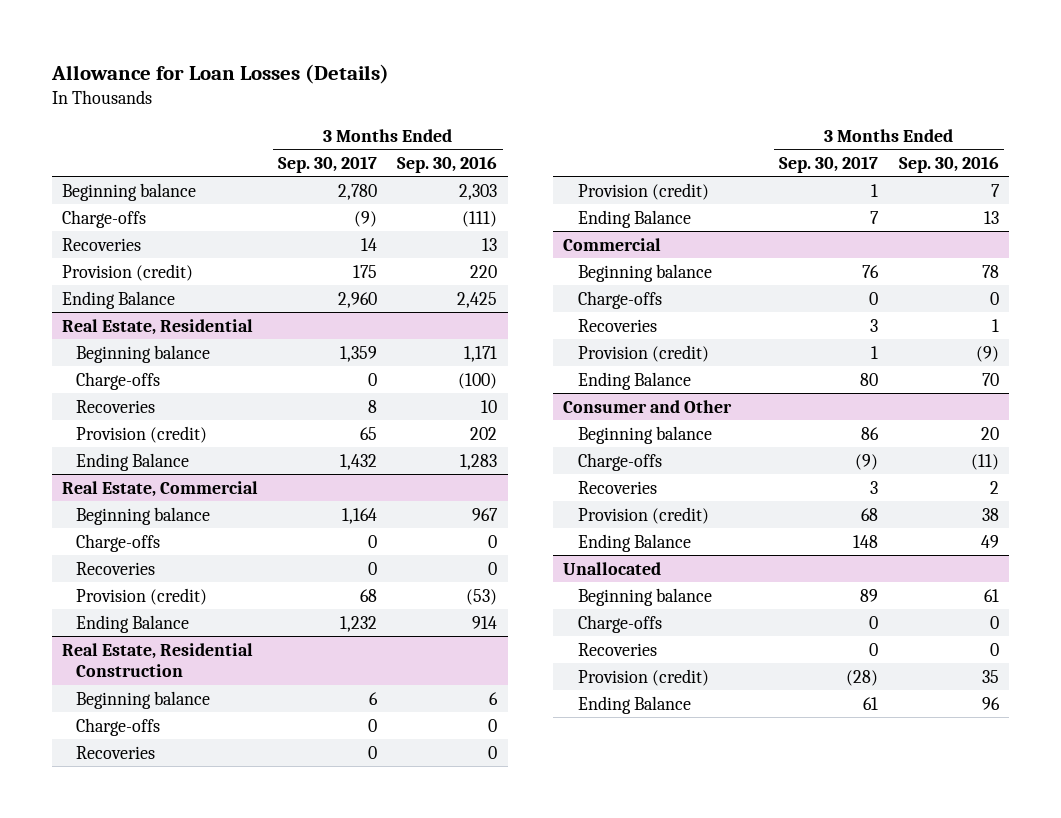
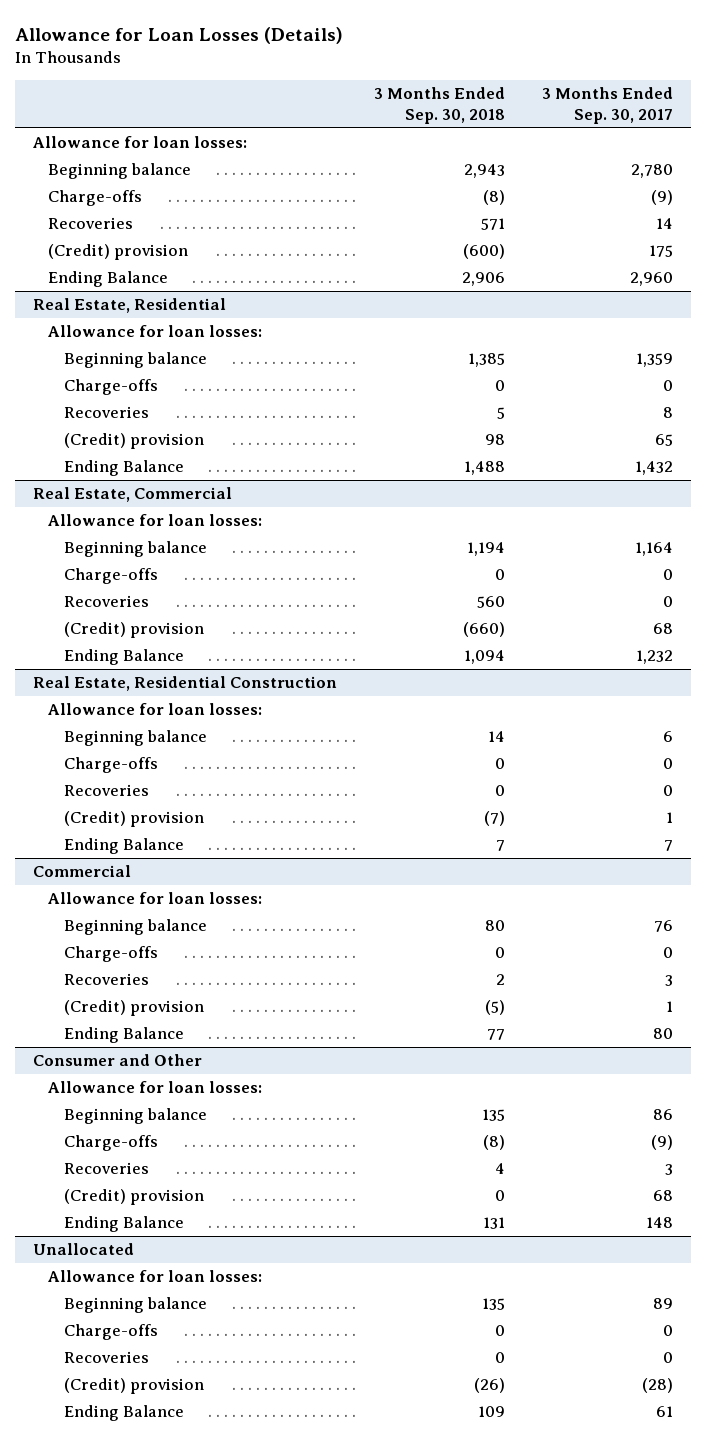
- | 3 Months Ended Sep. 30, 2017 | 3 Months Ended Sep. 30, 2016
+ | 3 Months Ended Sep. 30, 2018 | 3 Months Ended Sep. 30, 2017
+ Allowance for loan losses:
- Provision (credit) | 175 | 220
+ (Credit) provision | (600) | 175
@ Real Estate, Residential
+ Allowance for loan losses:
- Provision (credit) | 65 | 202
+ (Credit) provision | 98 | 65
@ Real Estate, Commercial
+ Allowance for loan losses:
- Provision (credit) | 68 | (53)
+ (Credit) provision | (660) | 68
@ Real Estate, Residential Construction
+ Allowance for loan losses:
- Provision (credit) | 1 | 7
+ (Credit) provision | (7) | 1
@ Commercial
+ Allowance for loan losses:
- Provision (credit) | 1 | (9)
+ (Credit) provision | (5) | 1
@ Consumer and Other
+ Allowance for loan losses:
- Provision (credit) | 68 | 38
+ (Credit) provision | 0 | 68
@ Unallocated
+ Allowance for loan losses:
- Provision (credit) | (28) | 35
+ (Credit) provision | (26) | (28)

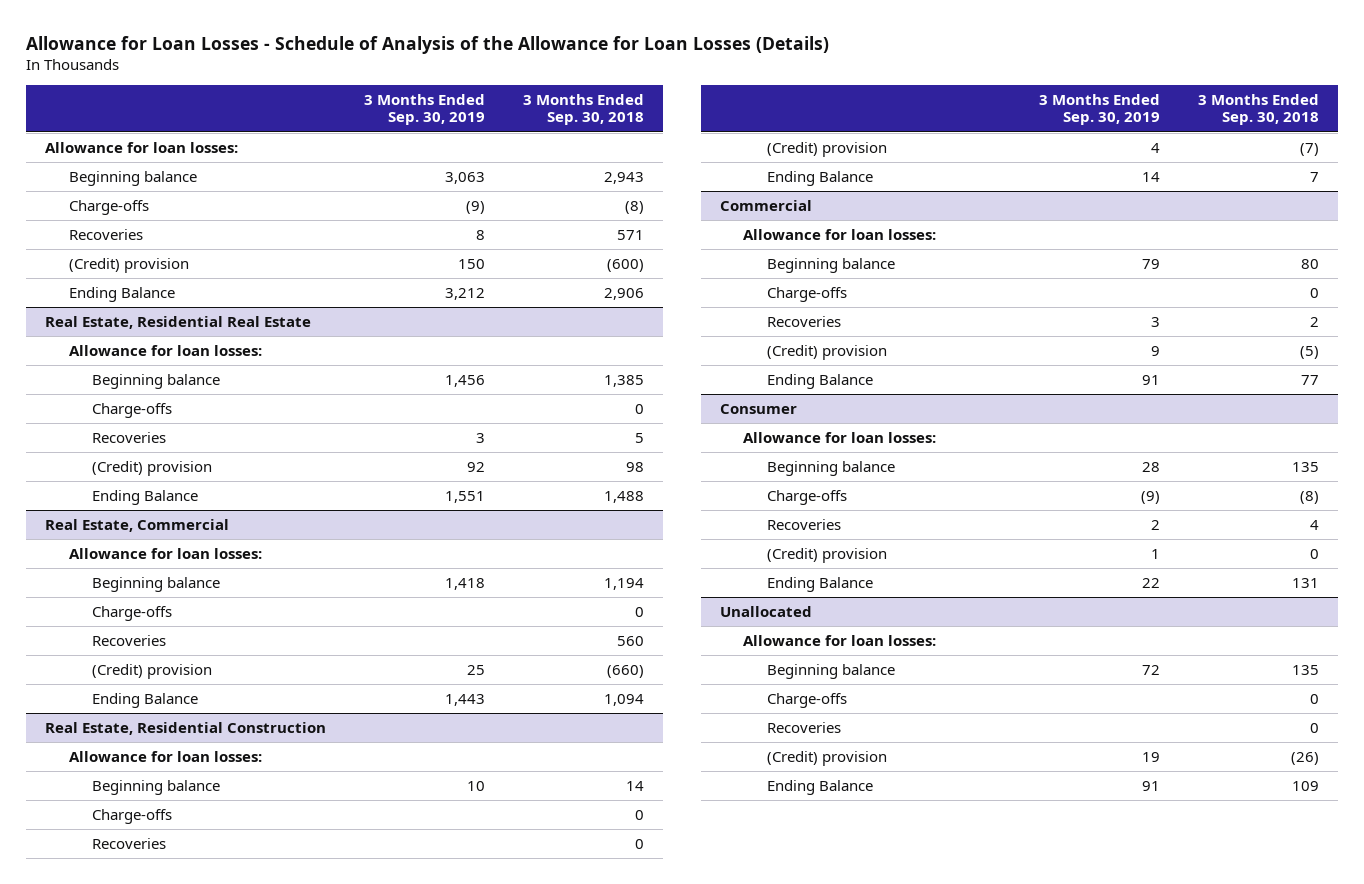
- Allowance for Loan Losses (Details)
+ Allowance for Loan Losses - Schedule of Analysis of the Allowance for Loan Losses (Details)
- | 3 Months Ended Sep. 30, 2018 | 3 Months Ended Sep. 30, 2017
+ | 3 Months Ended Sep. 30, 2019 | 3 Months Ended Sep. 30, 2018
- Real Estate, Residential
+ Real Estate, Residential Real Estate
- Consumer and Other
+ Consumer

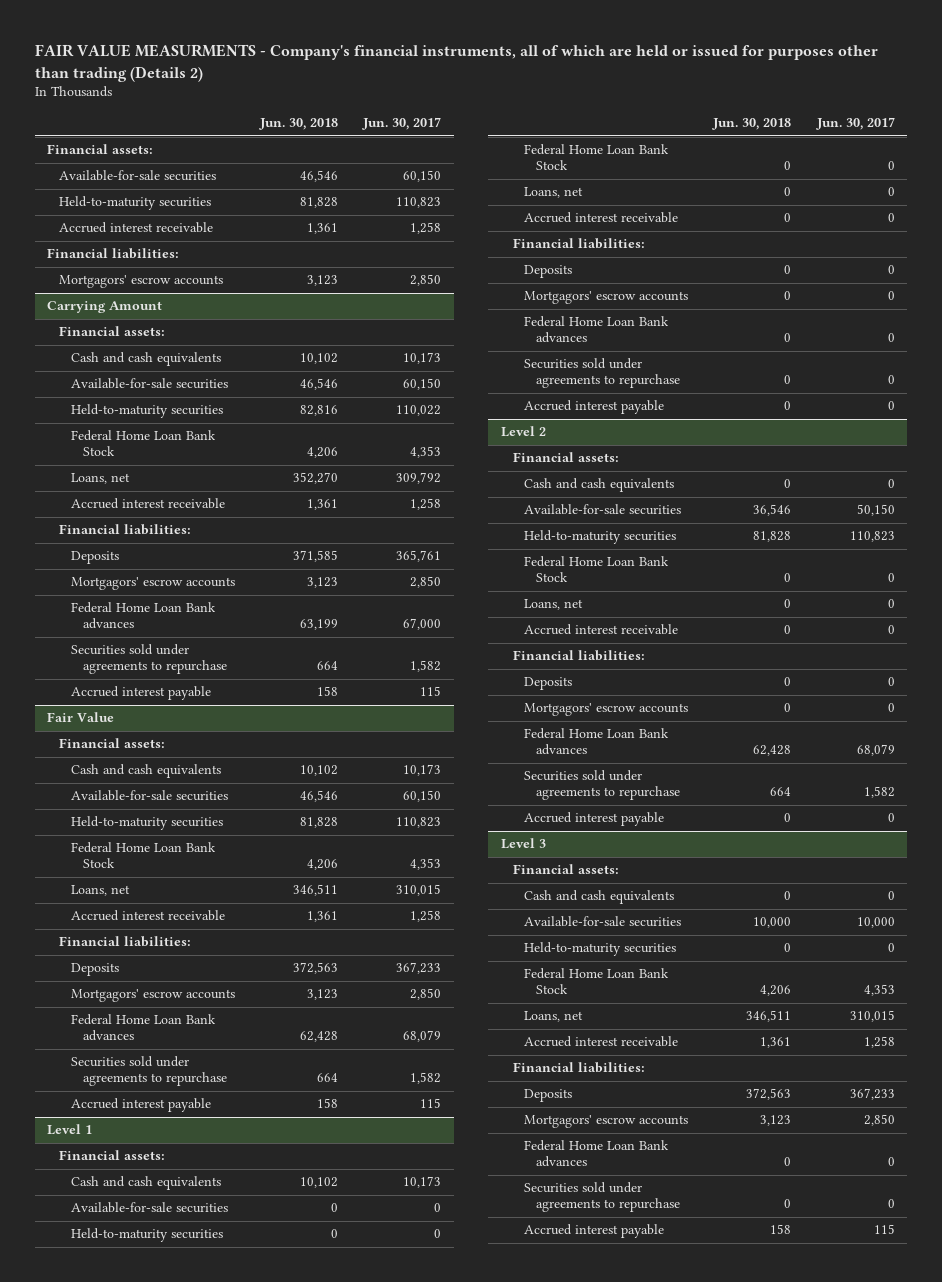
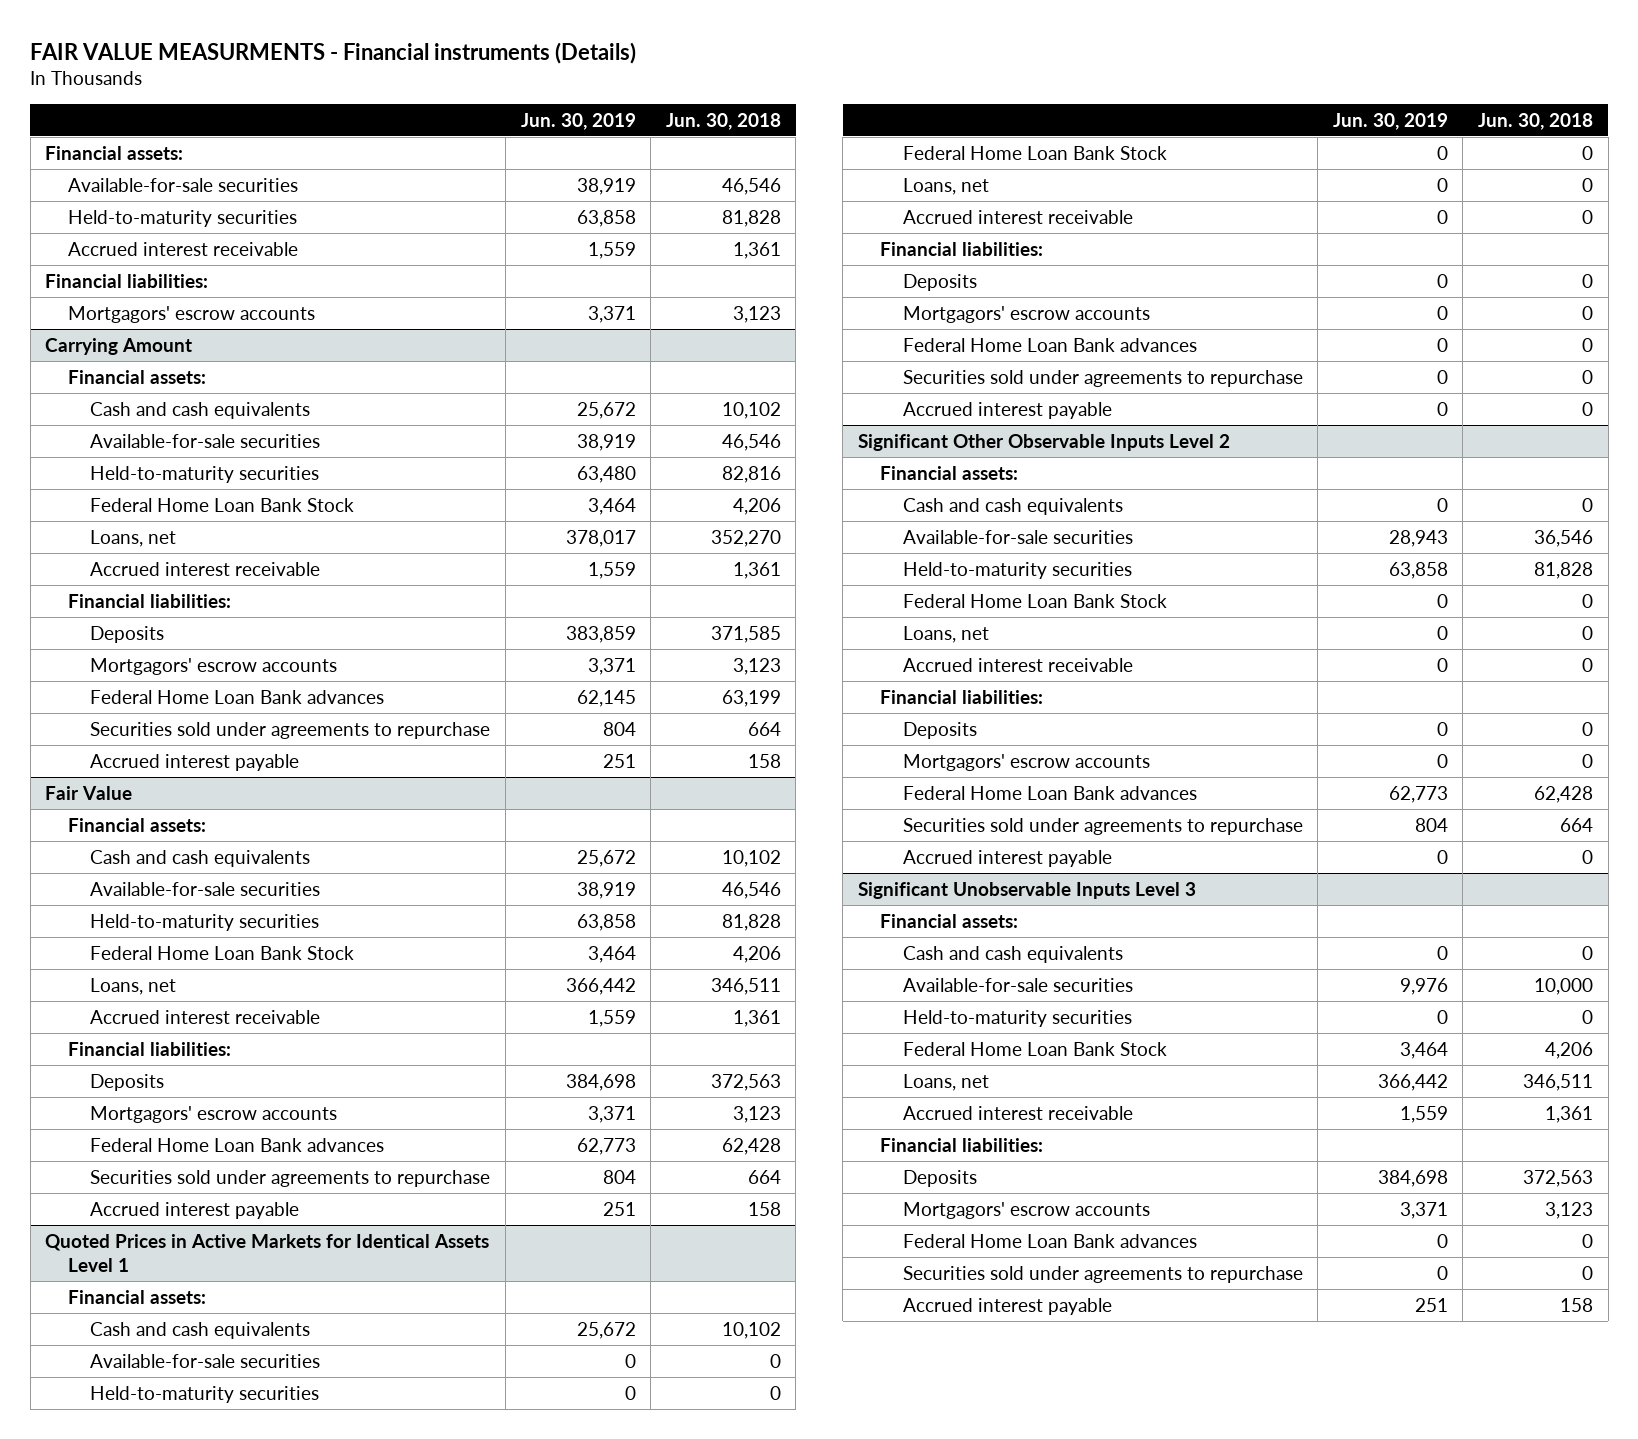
- FAIR VALUE MEASURMENTS - Company's financial instruments, all of which are held or issued for purposes other than trading (Details 2)
+ FAIR VALUE MEASURMENTS - Financial instruments (Details)
- | Jun. 30, 2018 | Jun. 30, 2017
+ | Jun. 30, 2019 | Jun. 30, 2018
- Level 1
+ Quoted Prices in Active Markets for Identical Assets Level 1
- Level 2
+ Significant Other Observable Inputs Level 2
- Level 3
+ Significant Unobservable Inputs Level 3

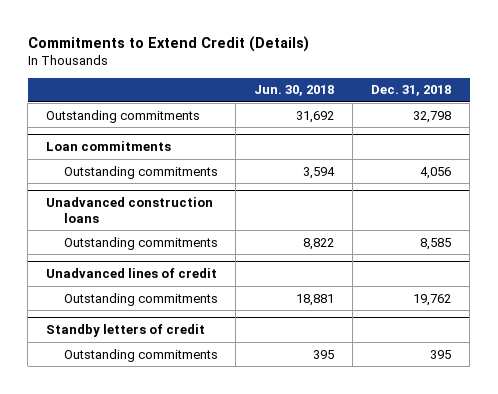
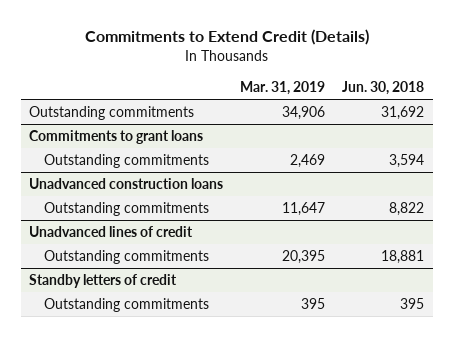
- | Jun. 30, 2018 | Dec. 31, 2018
+ | Mar. 31, 2019 | Jun. 30, 2018
- Loan commitments
+ Commitments to grant loans

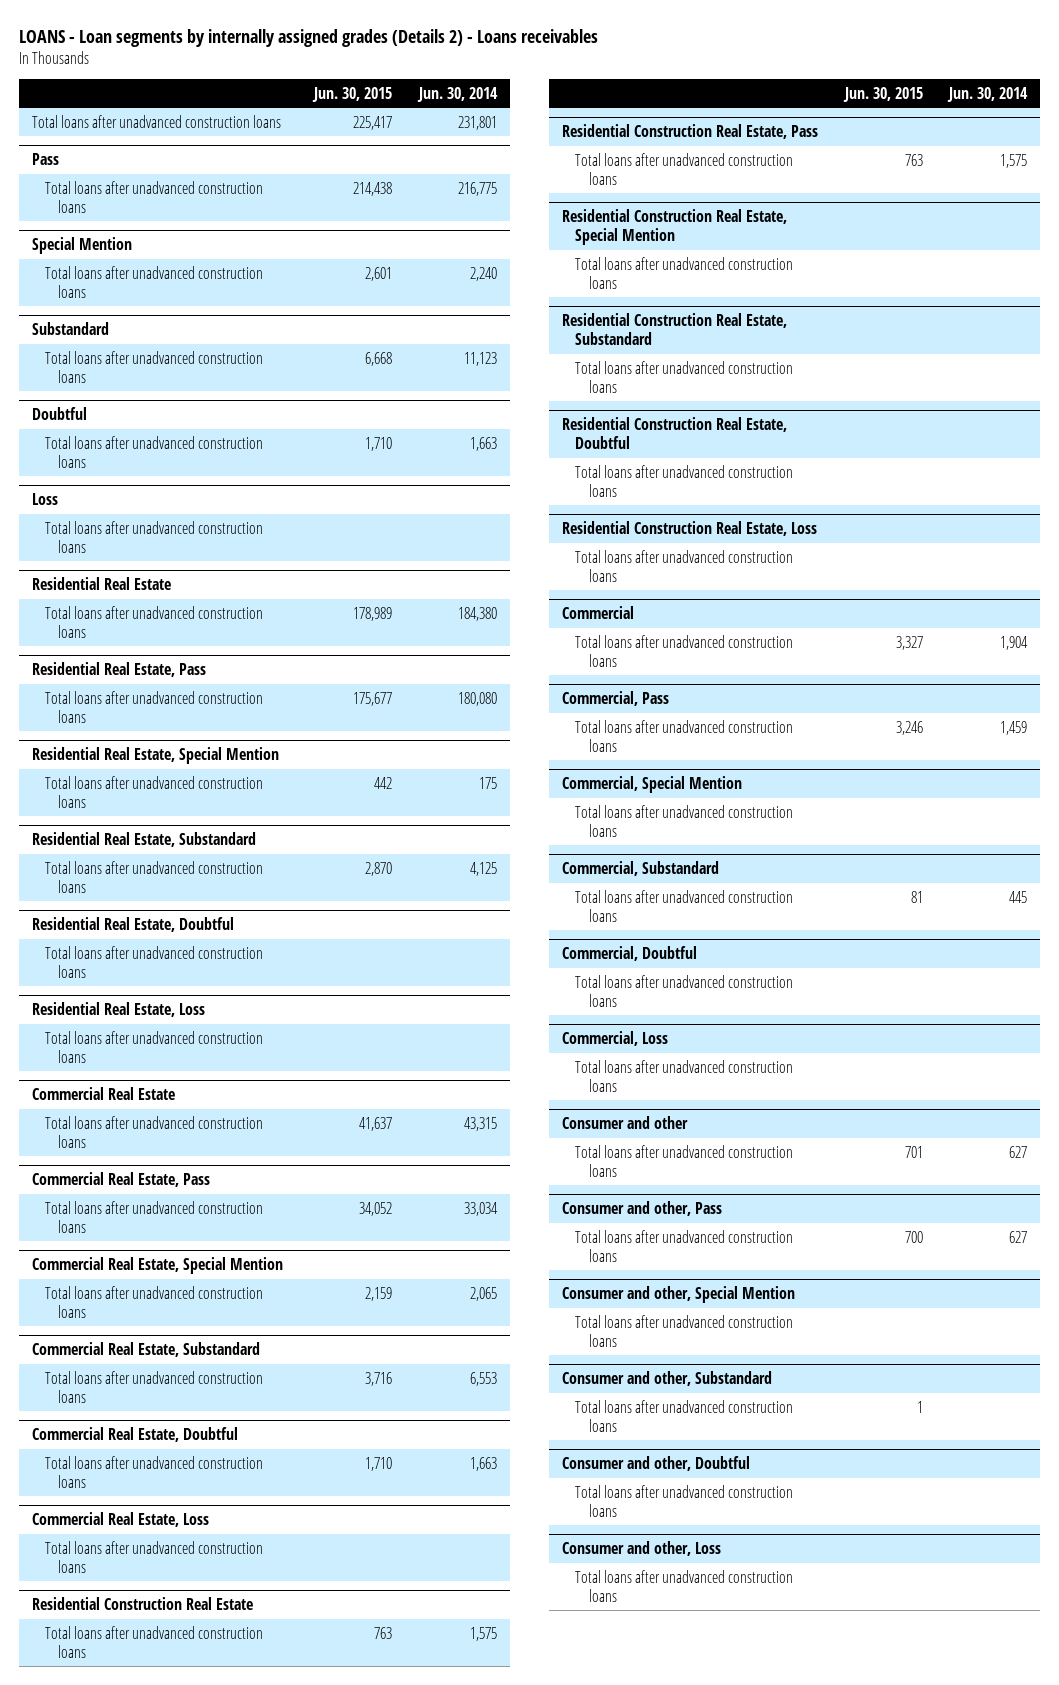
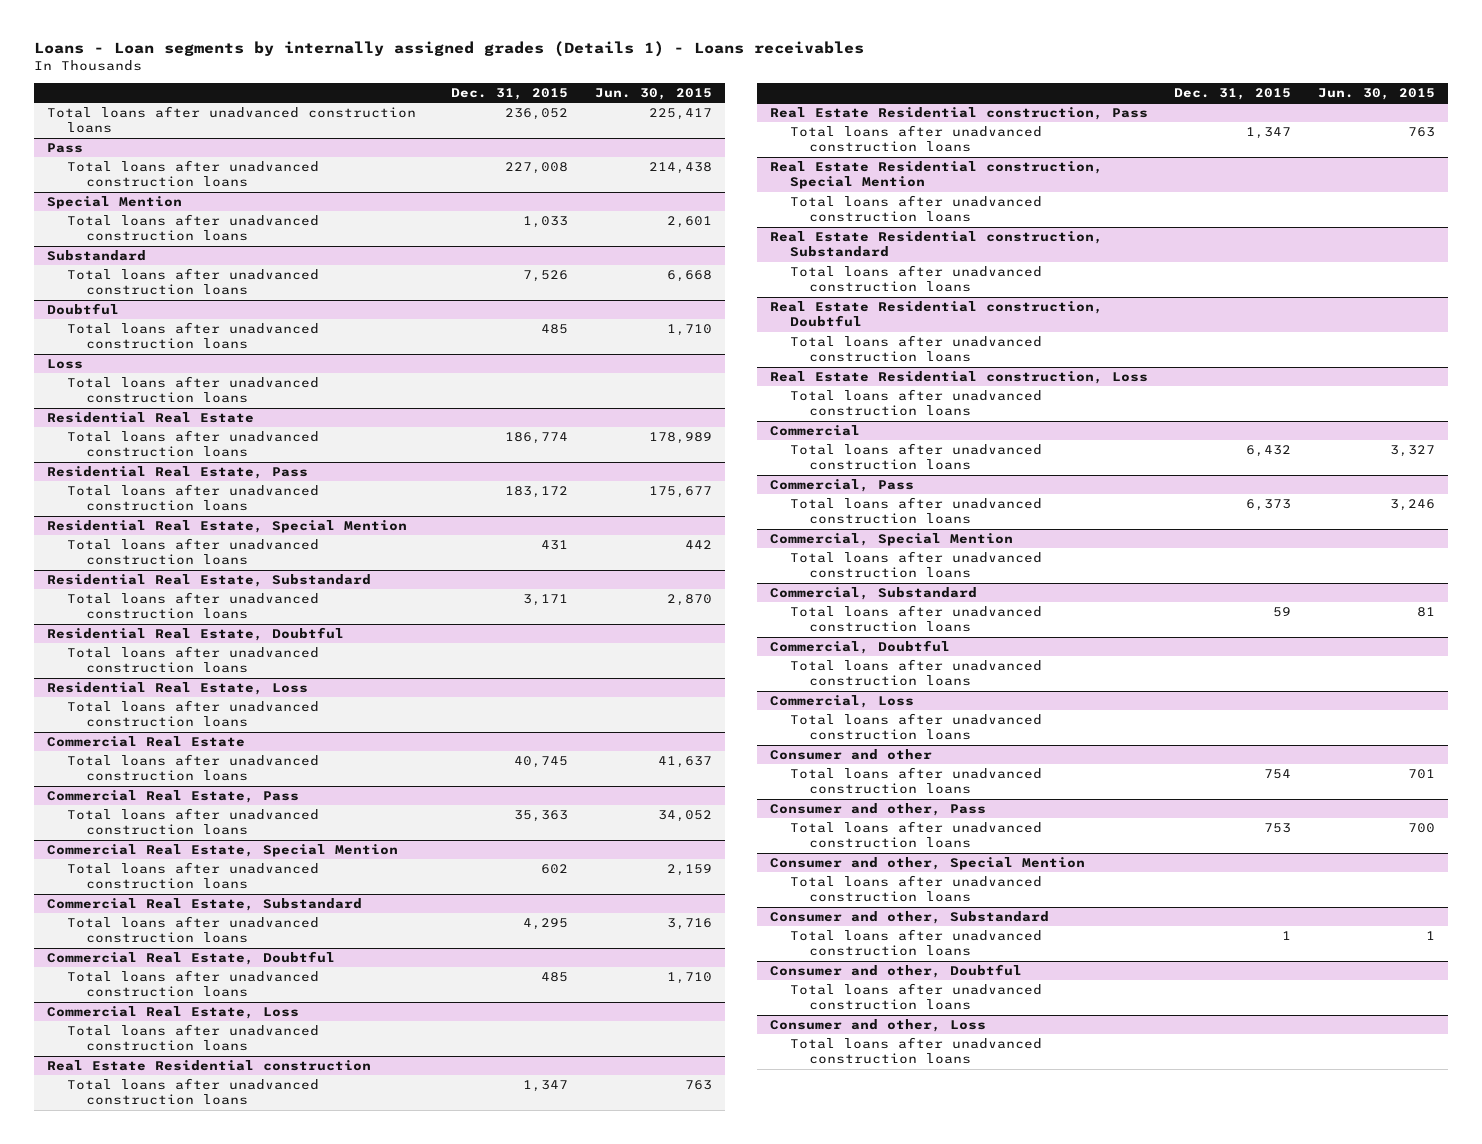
- LOANS - Loan segments by internally assigned grades (Details 2) - Loans receivables
+ Loans - Loan segments by internally assigned grades (Details 1) - Loans receivables
- | Jun. 30, 2015 | Jun. 30, 2014
+ | Dec. 31, 2015 | Jun. 30, 2015
- Residential Construction Real Estate
+ Real Estate Residential construction
- Residential Construction Real Estate, Pass
+ Real Estate Residential construction, Pass
- Residential Construction Real Estate, Special Mention
+ Real Estate Residential construction, Special Mention
- Residential Construction Real Estate, Substandard
+ Real Estate Residential construction, Substandard
- Residential Construction Real Estate, Doubtful
+ Real Estate Residential construction, Doubtful
- Residential Construction Real Estate, Loss
+ Real Estate Residential construction, Loss

